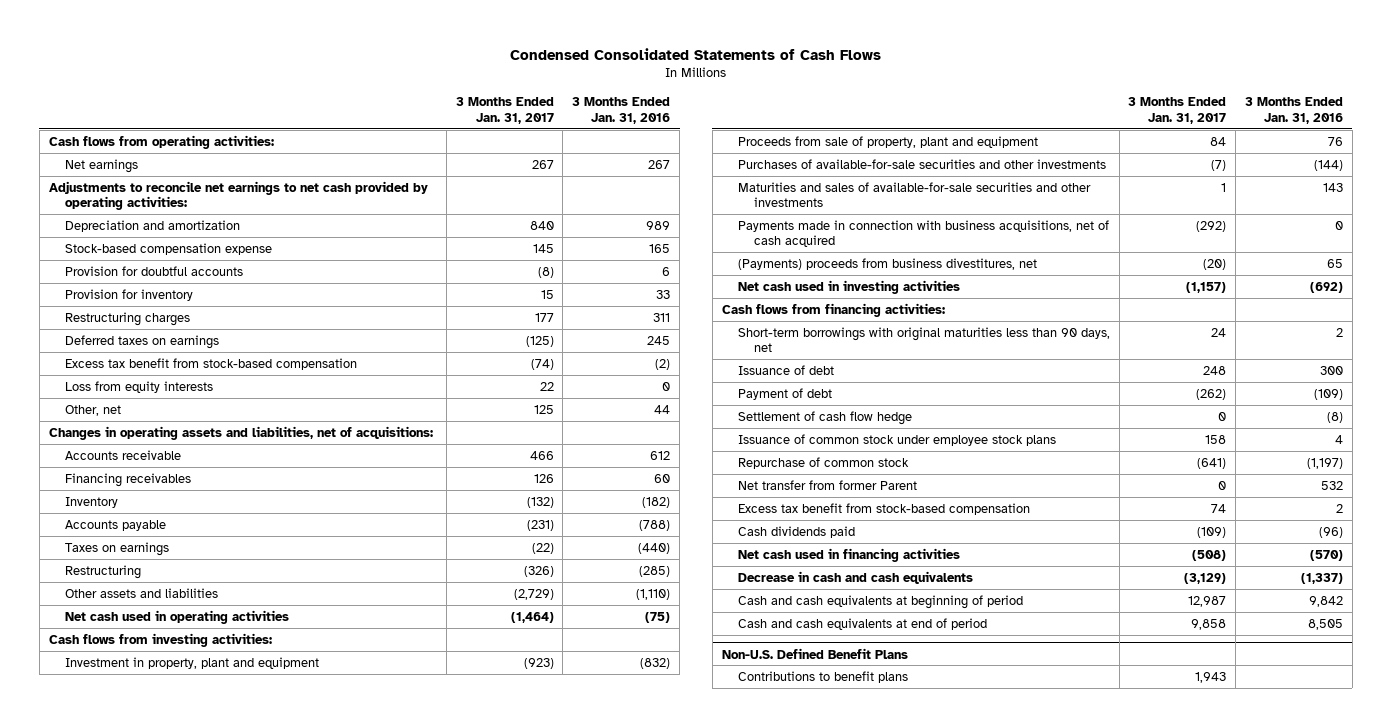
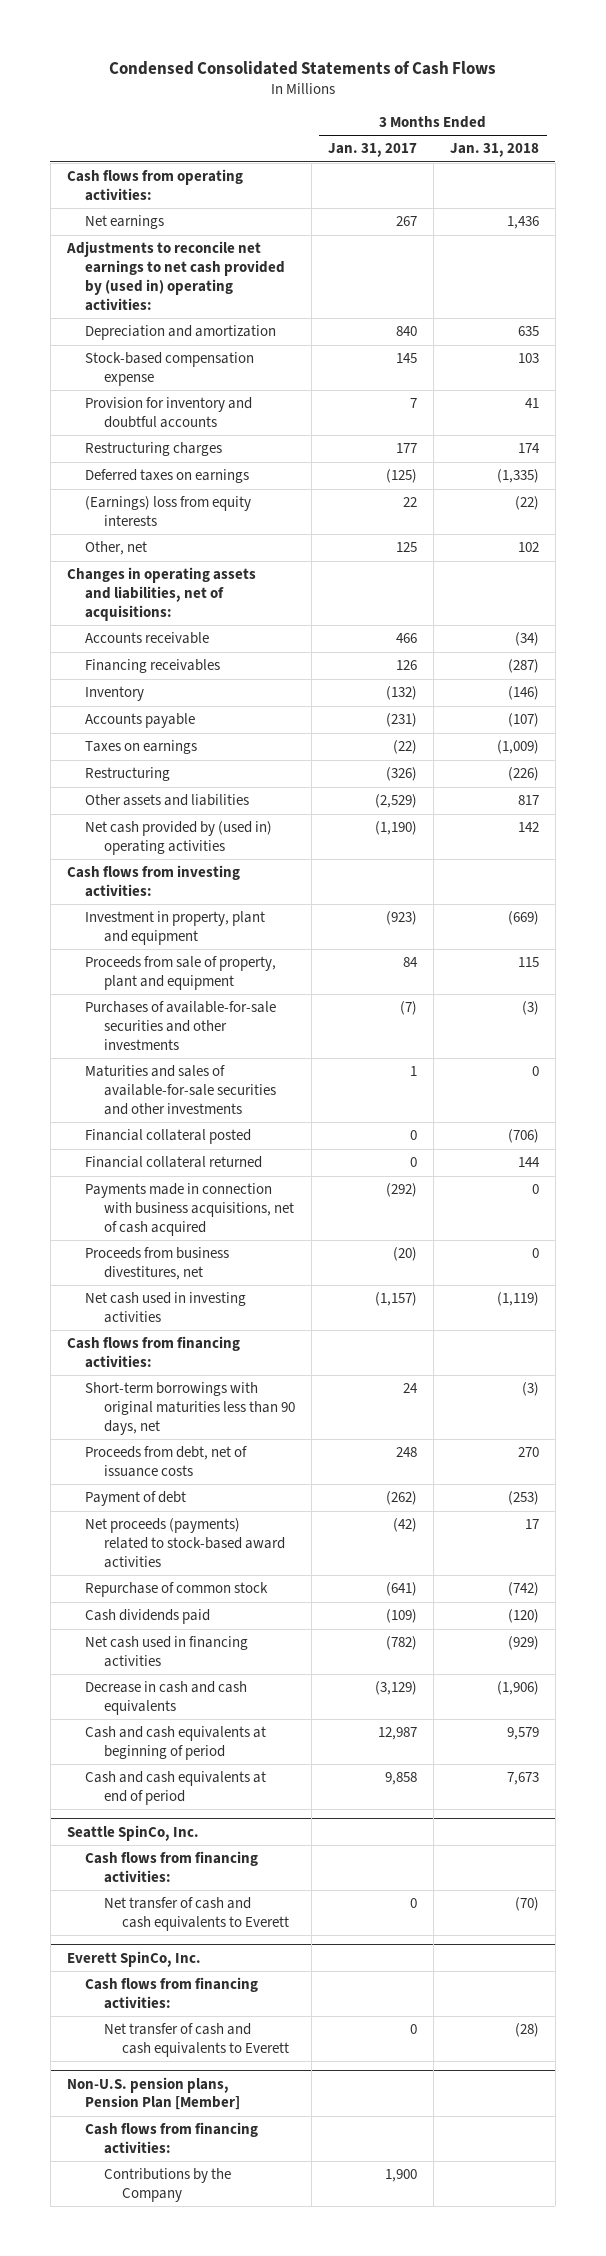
- | 3 Months Ended Jan. 31, 2017 | 3 Months Ended Jan. 31, 2016
+ | 3 Months Ended Jan. 31, 2017 | 3 Months Ended Jan. 31, 2018
- Adjustments to reconcile net earnings to net cash provided by operating activities:
+ Adjustments to reconcile net earnings to net cash provided by (used in) operating activities:
- Provision for doubtful accounts | (8) | 6
- Provision for inventory | 15 | 33
+ Provision for inventory and doubtful accounts | 7 | 41
- Excess tax benefit from stock-based compensation | (74) | (2)
- Loss from equity interests | 22 | 0
+ (Earnings) loss from equity interests | 22 | (22)
- Other assets and liabilities | (2,729) | (1,110)
- Net cash used in operating activities | (1,464) | (75)
+ Other assets and liabilities | (2,529) | 817
+ Net cash provided by (used in) operating activities | (1,190) | 142
+ Financial collateral posted | 0 | (706)
+ Financial collateral returned | 0 | 144
- (Payments) proceeds from business divestitures, net | (20) | 65
+ Proceeds from business divestitures, net | (20) | 0
- Issuance of debt | 248 | 300
+ Proceeds from debt, net of issuance costs | 248 | 270
- Settlement of cash flow hedge | 0 | (8)
- Issuance of common stock under employee stock plans | 158 | 4
+ Net proceeds (payments) related to stock-based award activities | (42) | 17
- Net transfer from former Parent | 0 | 532
- Excess tax benefit from stock-based compensation | 74 | 2
- Net cash used in financing activities | (508) | (570)
+ Net cash used in financing activities | (782) | (929)
- Non-U.S. Defined Benefit Plans
- Contributions to benefit plans | 1,943 |
+ Seattle SpinCo, Inc.
+ Cash flows from financing activities:
+ Net transfer of cash and cash equivalents to Everett | 0 | (70)
+ Everett SpinCo, Inc.
+ Cash flows from financing activities:
+ Net transfer of cash and cash equivalents to Everett | 0 | (28)
+ Non-U.S. pension plans, Pension Plan [Member]
+ Cash flows from financing activities:
+ Contributions by the Company | 1,900 |

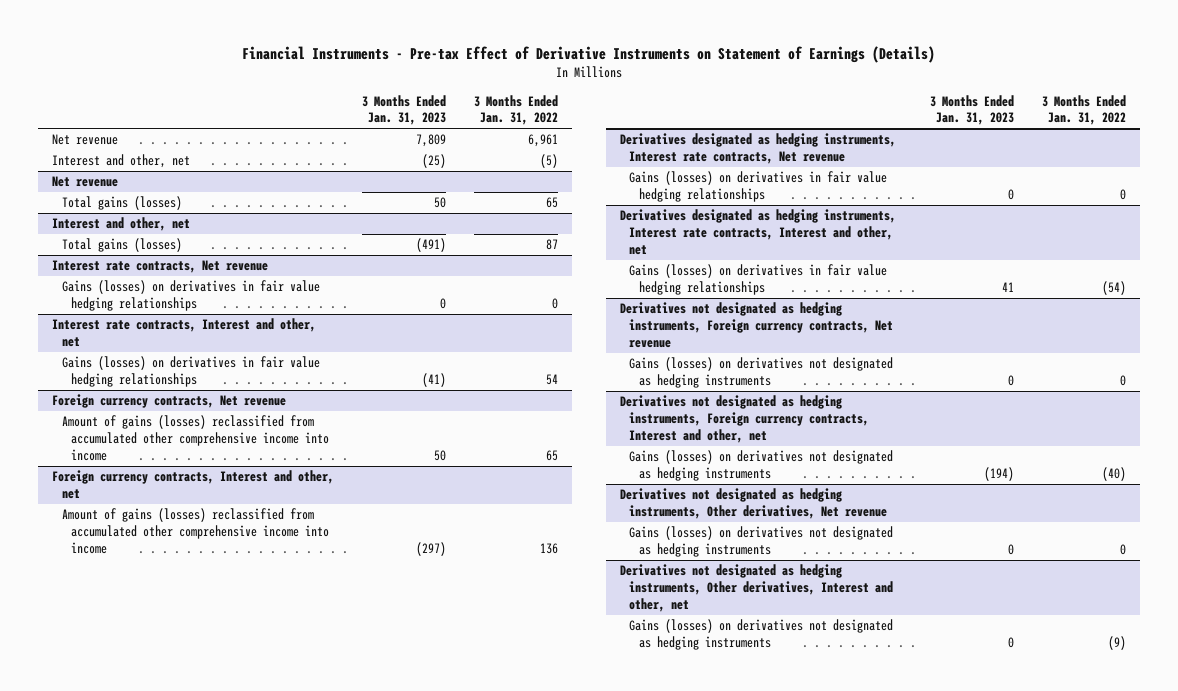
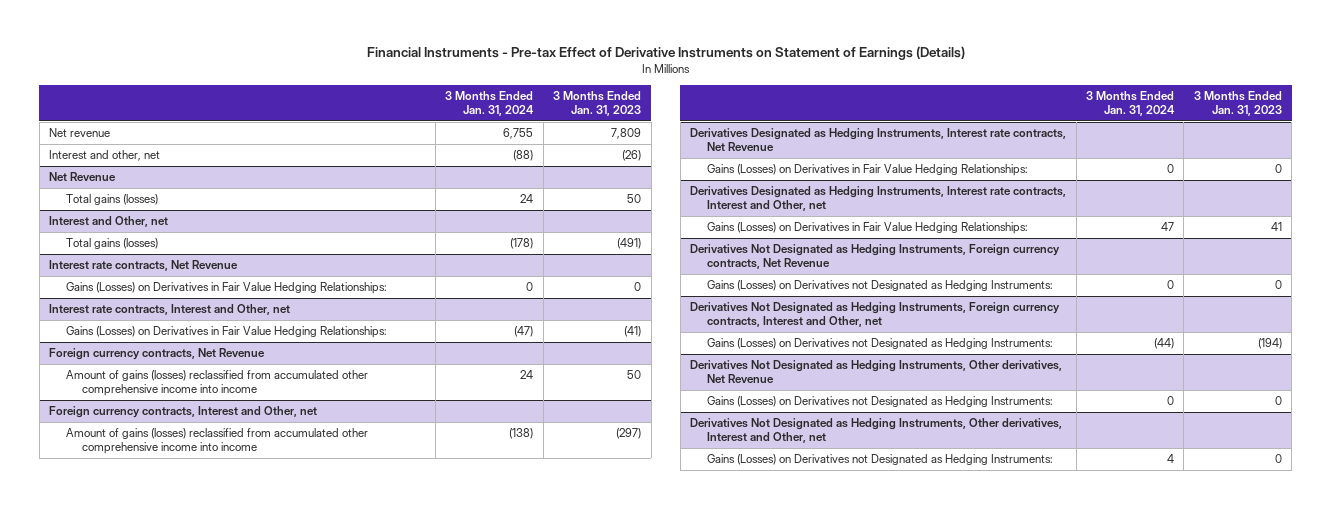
- | 3 Months Ended Jan. 31, 2023 | 3 Months Ended Jan. 31, 2022
+ | 3 Months Ended Jan. 31, 2024 | 3 Months Ended Jan. 31, 2023
- Interest and other, net | (25) | (5)
- Net revenue
+ Interest and other, net | (88) | (26)
+ Net Revenue
- Interest and other, net
+ Interest and Other, net
- Interest rate contracts, Net revenue
- Gains (losses) on derivatives in fair value hedging relationships | 0 | 0
- Interest rate contracts, Interest and other, net
- Gains (losses) on derivatives in fair value hedging relationships | (41) | 54
- Foreign currency contracts, Net revenue
+ Interest rate contracts, Net Revenue
+ Gains (Losses) on Derivatives in Fair Value Hedging Relationships: | 0 | 0
+ Interest rate contracts, Interest and Other, net
+ Gains (Losses) on Derivatives in Fair Value Hedging Relationships: | (47) | (41)
+ Foreign currency contracts, Net Revenue
- Foreign currency contracts, Interest and other, net
+ Foreign currency contracts, Interest and Other, net
- Derivatives designated as hedging instruments, Interest rate contracts, Net revenue
- Gains (losses) on derivatives in fair value hedging relationships | 0 | 0
- Derivatives designated as hedging instruments, Interest rate contracts, Interest and other, net
- Gains (losses) on derivatives in fair value hedging relationships | 41 | (54)
- Derivatives not designated as hedging instruments, Foreign currency contracts, Net revenue
- Gains (losses) on derivatives not designated as hedging instruments | 0 | 0
- Derivatives not designated as hedging instruments, Foreign currency contracts, Interest and other, net
- Gains (losses) on derivatives not designated as hedging instruments | (194) | (40)
- Derivatives not designated as hedging instruments, Other derivatives, Net revenue
- Gains (losses) on derivatives not designated as hedging instruments | 0 | 0
- Derivatives not designated as hedging instruments, Other derivatives, Interest and other, net
- Gains (losses) on derivatives not designated as hedging instruments | 0 | (9)
+ Derivatives Designated as Hedging Instruments, Interest rate contracts, Net Revenue
+ Gains (Losses) on Derivatives in Fair Value Hedging Relationships: | 0 | 0
+ Derivatives Designated as Hedging Instruments, Interest rate contracts, Interest and Other, net
+ Gains (Losses) on Derivatives in Fair Value Hedging Relationships: | 47 | 41
+ Derivatives Not Designated as Hedging Instruments, Foreign currency contracts, Net Revenue
+ Gains (Losses) on Derivatives not Designated as Hedging Instruments: | 0 | 0
+ Derivatives Not Designated as Hedging Instruments, Foreign currency contracts, Interest and Other, net
+ Gains (Losses) on Derivatives not Designated as Hedging Instruments: | (44) | (194)
+ Derivatives Not Designated as Hedging Instruments, Other derivatives, Net Revenue
+ Gains (Losses) on Derivatives not Designated as Hedging Instruments: | 0 | 0
+ Derivatives Not Designated as Hedging Instruments, Other derivatives, Interest and Other, net
+ Gains (Losses) on Derivatives not Designated as Hedging Instruments: | 4 | 0

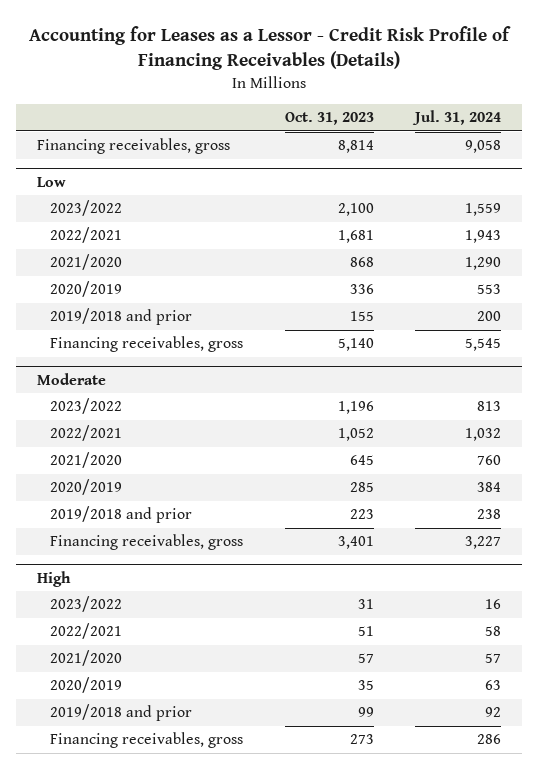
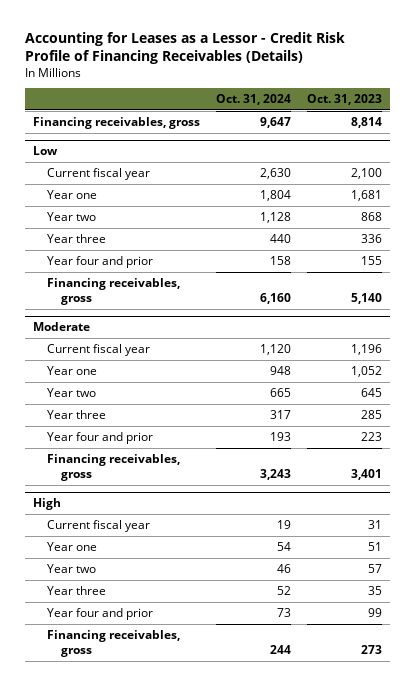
- | Oct. 31, 2023 | Jul. 31, 2024
+ | Oct. 31, 2024 | Oct. 31, 2023
@ Low
- 2023/2022 | 2,100 | 1,559
- 2022/2021 | 1,681 | 1,943
- 2021/2020 | 868 | 1,290
- 2020/2019 | 336 | 553
- 2019/2018 and prior | 155 | 200
+ Current fiscal year | 2,630 | 2,100
+ Year one | 1,804 | 1,681
+ Year two | 1,128 | 868
+ Year three | 440 | 336
+ Year four and prior | 158 | 155
@ Moderate
- 2023/2022 | 1,196 | 813
- 2022/2021 | 1,052 | 1,032
- 2021/2020 | 645 | 760
- 2020/2019 | 285 | 384
- 2019/2018 and prior | 223 | 238
+ Current fiscal year | 1,120 | 1,196
+ Year one | 948 | 1,052
+ Year two | 665 | 645
+ Year three | 317 | 285
+ Year four and prior | 193 | 223
@ High
- 2023/2022 | 31 | 16
- 2022/2021 | 51 | 58
- 2021/2020 | 57 | 57
- 2020/2019 | 35 | 63
- 2019/2018 and prior | 99 | 92
+ Current fiscal year | 19 | 31
+ Year one | 54 | 51
+ Year two | 46 | 57
+ Year three | 52 | 35
+ Year four and prior | 73 | 99

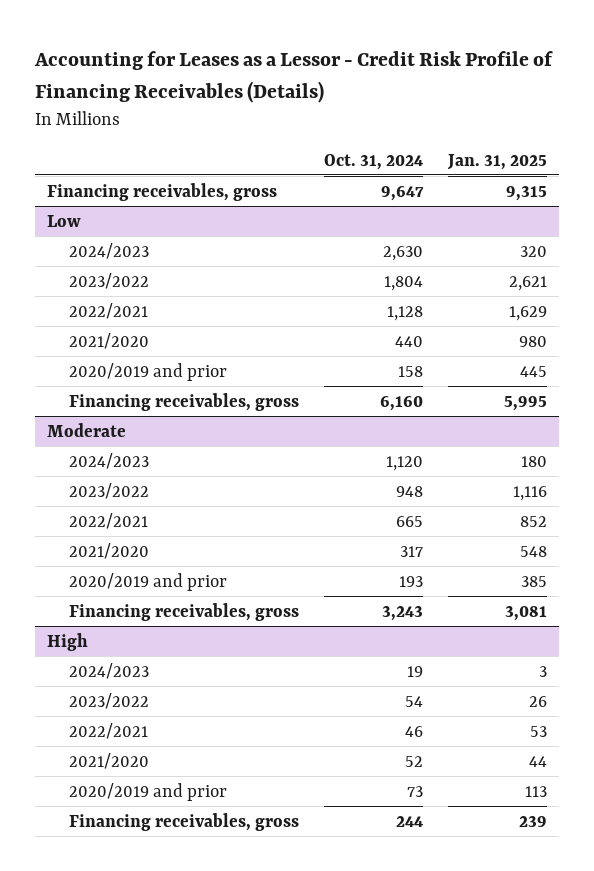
- | Oct. 31, 2024 | Oct. 31, 2023
+ | Oct. 31, 2024 | Jan. 31, 2025
@ Low
- Current fiscal year | 2,630 | 2,100
- Year one | 1,804 | 1,681
- Year two | 1,128 | 868
- Year three | 440 | 336
- Year four and prior | 158 | 155
+ 2024/2023 | 2,630 | 320
+ 2023/2022 | 1,804 | 2,621
+ 2022/2021 | 1,128 | 1,629
+ 2021/2020 | 440 | 980
+ 2020/2019 and prior | 158 | 445
@ Moderate
- Current fiscal year | 1,120 | 1,196
- Year one | 948 | 1,052
- Year two | 665 | 645
- Year three | 317 | 285
- Year four and prior | 193 | 223
+ 2024/2023 | 1,120 | 180
+ 2023/2022 | 948 | 1,116
+ 2022/2021 | 665 | 852
+ 2021/2020 | 317 | 548
+ 2020/2019 and prior | 193 | 385
@ High
- Current fiscal year | 19 | 31
- Year one | 54 | 51
- Year two | 46 | 57
- Year three | 52 | 35
- Year four and prior | 73 | 99
+ 2024/2023 | 19 | 3
+ 2023/2022 | 54 | 26
+ 2022/2021 | 46 | 53
+ 2021/2020 | 52 | 44
+ 2020/2019 and prior | 73 | 113

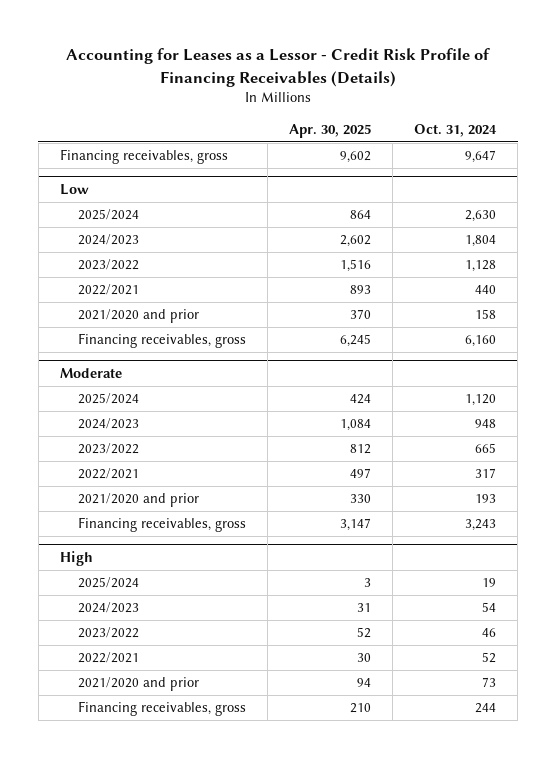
- | Oct. 31, 2024 | Jan. 31, 2025
+ | Apr. 30, 2025 | Oct. 31, 2024
@ Low
- 2024/2023 | 2,630 | 320
- 2023/2022 | 1,804 | 2,621
- 2022/2021 | 1,128 | 1,629
- 2021/2020 | 440 | 980
- 2020/2019 and prior | 158 | 445
+ 2025/2024 | 864 | 2,630
+ 2024/2023 | 2,602 | 1,804
+ 2023/2022 | 1,516 | 1,128
+ 2022/2021 | 893 | 440
+ 2021/2020 and prior | 370 | 158
@ Moderate
- 2024/2023 | 1,120 | 180
- 2023/2022 | 948 | 1,116
- 2022/2021 | 665 | 852
- 2021/2020 | 317 | 548
- 2020/2019 and prior | 193 | 385
+ 2025/2024 | 424 | 1,120
+ 2024/2023 | 1,084 | 948
+ 2023/2022 | 812 | 665
+ 2022/2021 | 497 | 317
+ 2021/2020 and prior | 330 | 193
@ High
- 2024/2023 | 19 | 3
- 2023/2022 | 54 | 26
- 2022/2021 | 46 | 53
- 2021/2020 | 52 | 44
- 2020/2019 and prior | 73 | 113
+ 2025/2024 | 3 | 19
+ 2024/2023 | 31 | 54
+ 2023/2022 | 52 | 46
+ 2022/2021 | 30 | 52
+ 2021/2020 and prior | 94 | 73

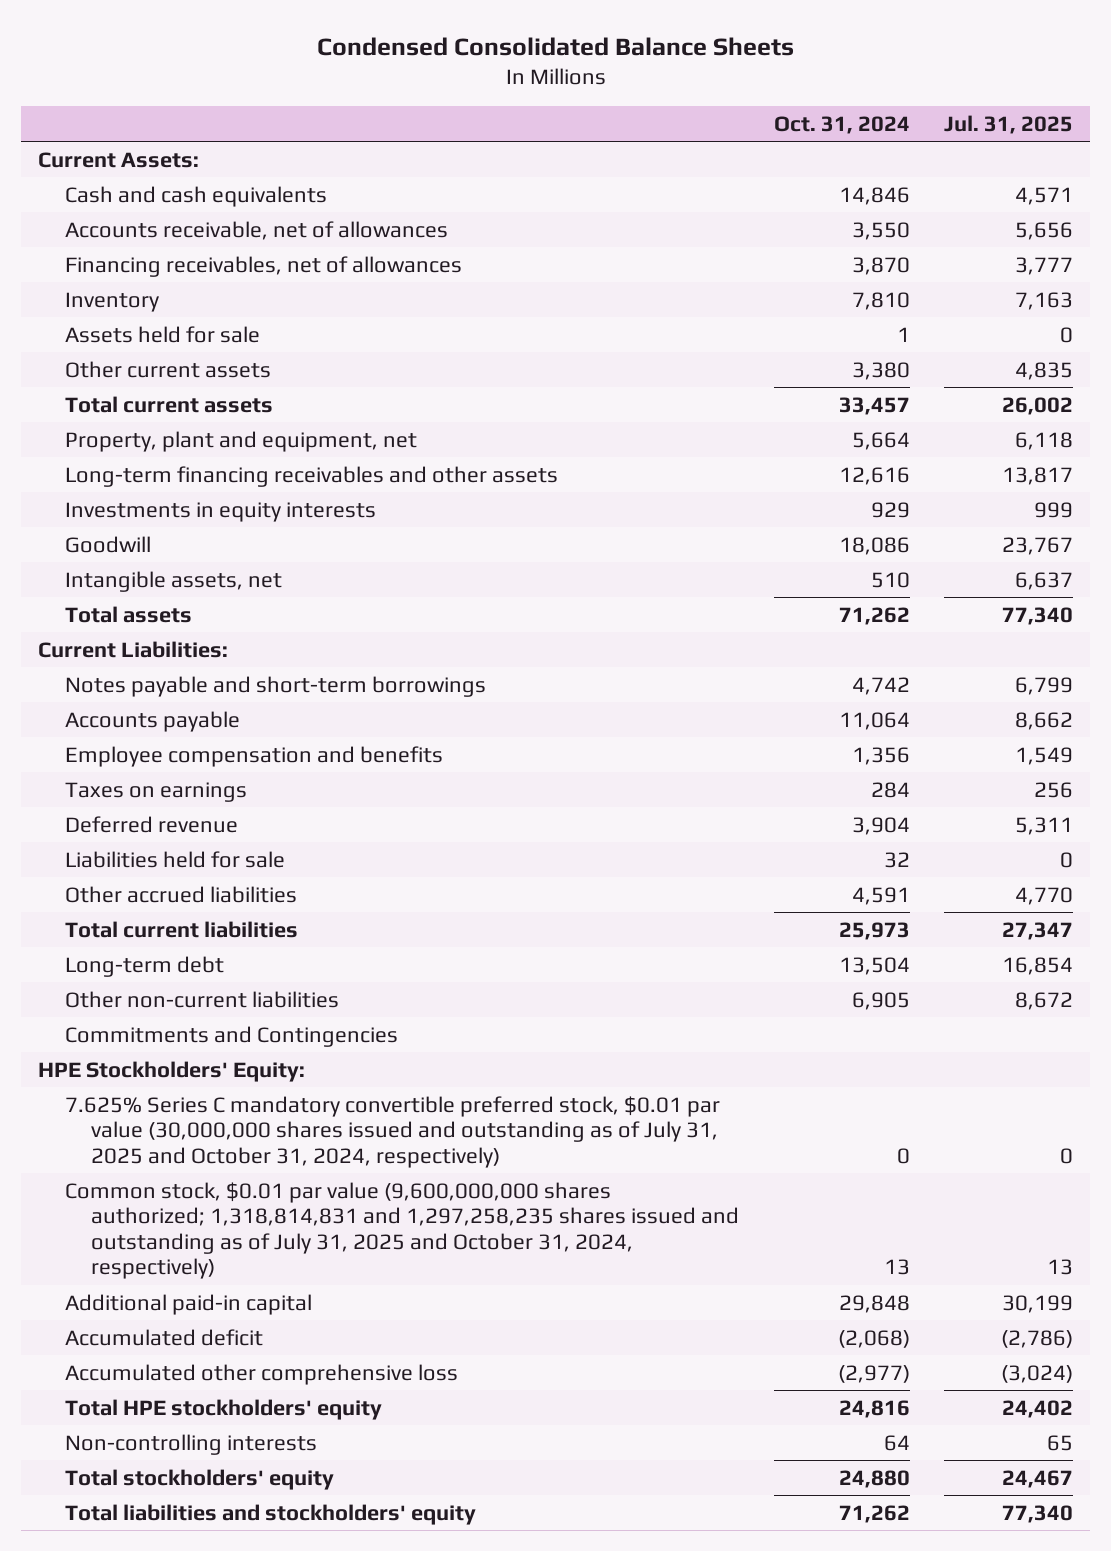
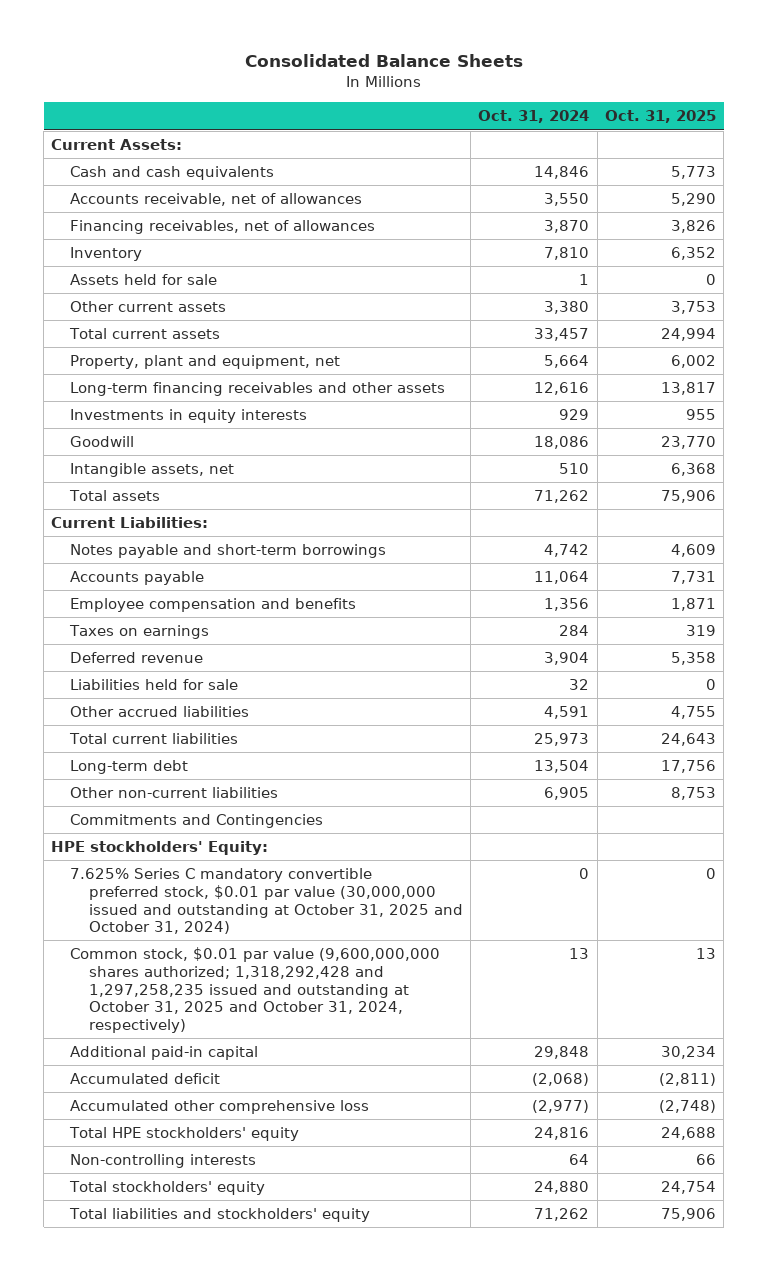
- Condensed Consolidated Balance Sheets
+ Consolidated Balance Sheets
- | Oct. 31, 2024 | Jul. 31, 2025
+ | Oct. 31, 2024 | Oct. 31, 2025
- HPE Stockholders' Equity:
- 7.625% Series C mandatory convertible preferred stock, $0.01 par value (30,000,000 shares issued and outstanding as of July 31, 2025 and October 31, 2024, respectively) | 0 | 0
- Common stock, $0.01 par value (9,600,000,000 shares authorized; 1,318,814,831 and 1,297,258,235 shares issued and outstanding as of July 31, 2025 and October 31, 2024, respectively) | 13 | 13
+ HPE stockholders' Equity:
+ 7.625% Series C mandatory convertible preferred stock, $0.01 par value (30,000,000 issued and outstanding at October 31, 2025 and October 31, 2024) | 0 | 0
+ Common stock, $0.01 par value (9,600,000,000 shares authorized; 1,318,292,428 and 1,297,258,235 issued and outstanding at October 31, 2025 and October 31, 2024, respectively) | 13 | 13

